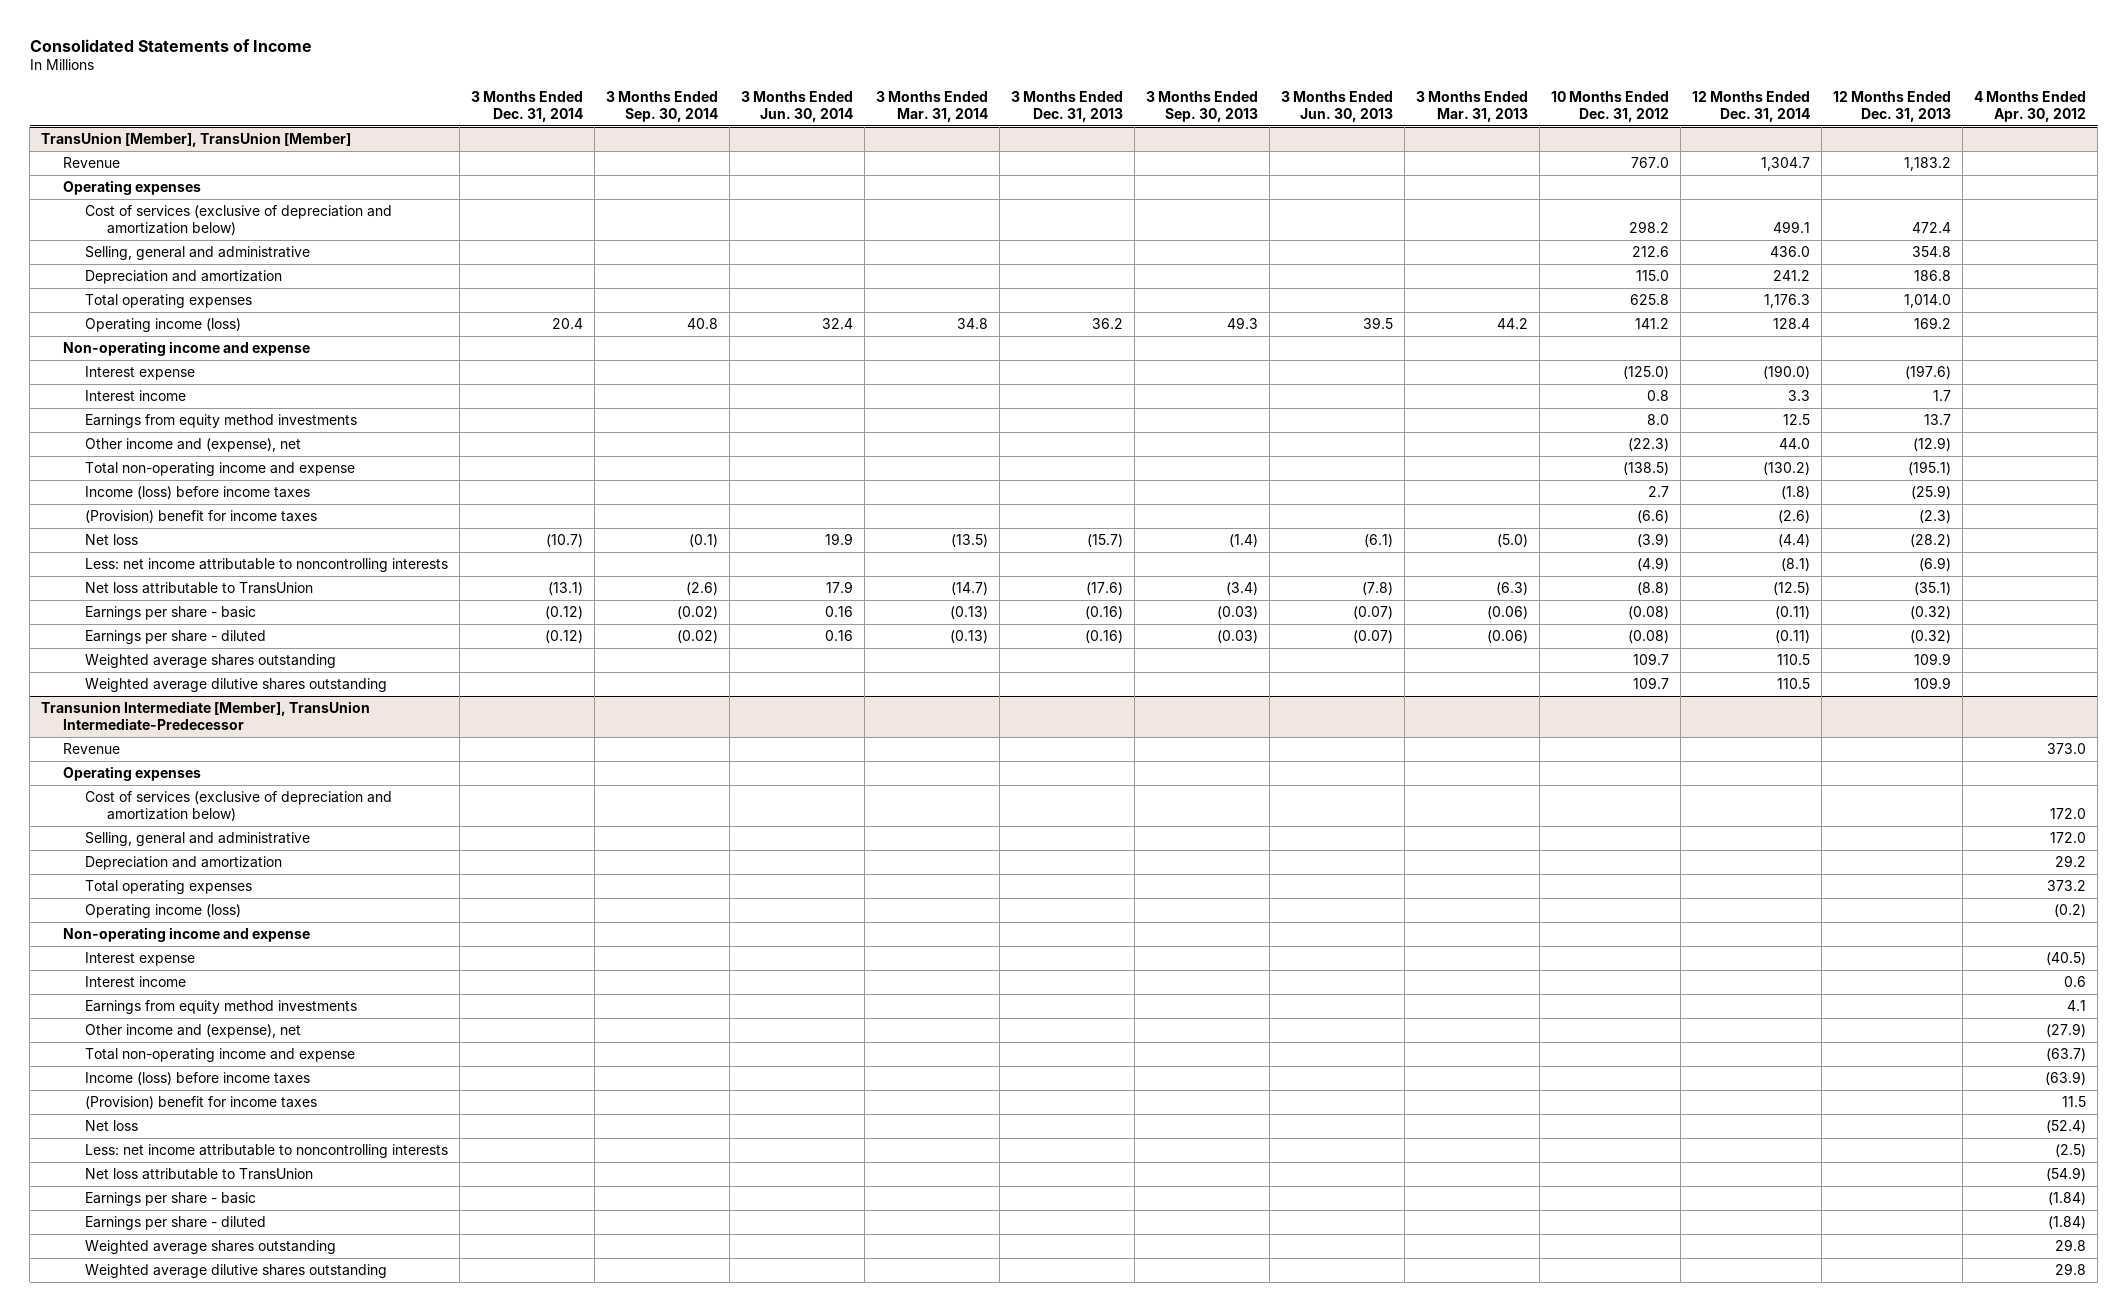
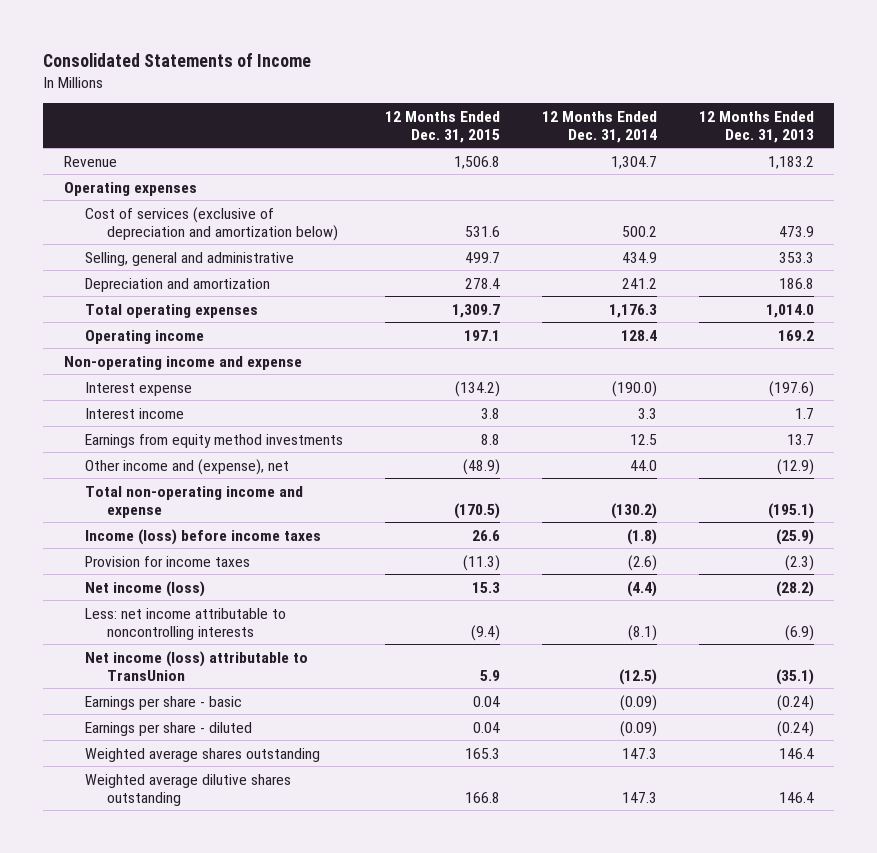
- | 3 Months Ended Dec. 31, 2014 | 3 Months Ended Sep. 30, 2014 | 3 Months Ended Jun. 30, 2014 | 3 Months Ended Mar. 31, 2014 | 3 Months Ended Dec. 31, 2013 | 3 Months Ended Sep. 30, 2013 | 3 Months Ended Jun. 30, 2013 | 3 Months Ended Mar. 31, 2013 | 10 Months Ended Dec. 31, 2012 | 12 Months Ended Dec. 31, 2014 | 12 Months Ended Dec. 31, 2013 | 4 Months Ended Apr. 30, 2012
+ | 12 Months Ended Dec. 31, 2015 | 12 Months Ended Dec. 31, 2014 | 12 Months Ended Dec. 31, 2013
- TransUnion [Member], TransUnion [Member]
- Cost of services (exclusive of depreciation and amortization below) | | | | | | | | | 298.2 | 499.1 | 472.4 |
- Selling, general and administrative | | | | | | | | | 212.6 | 436.0 | 354.8 |
+ Cost of services (exclusive of depreciation and amortization below) | 531.6 | 500.2 | 473.9
+ Selling, general and administrative | 499.7 | 434.9 | 353.3
- Operating income (loss) | 20.4 | 40.8 | 32.4 | 34.8 | 36.2 | 49.3 | 39.5 | 44.2 | 141.2 | 128.4 | 169.2 |
+ Operating income | 197.1 | 128.4 | 169.2
- (Provision) benefit for income taxes | | | | | | | | | (6.6) | (2.6) | (2.3) |
- Net loss | (10.7) | (0.1) | 19.9 | (13.5) | (15.7) | (1.4) | (6.1) | (5.0) | (3.9) | (4.4) | (28.2) |
+ Provision for income taxes | (11.3) | (2.6) | (2.3)
+ Net income (loss) | 15.3 | (4.4) | (28.2)
- Net loss attributable to TransUnion | (13.1) | (2.6) | 17.9 | (14.7) | (17.6) | (3.4) | (7.8) | (6.3) | (8.8) | (12.5) | (35.1) |
- Earnings per share - basic | (0.12) | (0.02) | 0.16 | (0.13) | (0.16) | (0.03) | (0.07) | (0.06) | (0.08) | (0.11) | (0.32) |
- Earnings per share - diluted | (0.12) | (0.02) | 0.16 | (0.13) | (0.16) | (0.03) | (0.07) | (0.06) | (0.08) | (0.11) | (0.32) |
- Weighted average shares outstanding | | | | | | | | | 109.7 | 110.5 | 109.9 |
- Weighted average dilutive shares outstanding | | | | | | | | | 109.7 | 110.5 | 109.9 |
- Transunion Intermediate [Member], TransUnion Intermediate-Predecessor
- Revenue | | | | | | | | | | | | 373.0
- Operating expenses
- Cost of services (exclusive of depreciation and amortization below) | | | | | | | | | | | | 172.0
- Selling, general and administrative | | | | | | | | | | | | 172.0
- Depreciation and amortization | | | | | | | | | | | | 29.2
- Total operating expenses | | | | | | | | | | | | 373.2
- Operating income (loss) | | | | | | | | | | | | (0.2)
- Non-operating income and expense
- Interest expense | | | | | | | | | | | | (40.5)
- Interest income | | | | | | | | | | | | 0.6
- Earnings from equity method investments | | | | | | | | | | | | 4.1
- Other income and (expense), net | | | | | | | | | | | | (27.9)
- Total non-operating income and expense | | | | | | | | | | | | (63.7)
- Income (loss) before income taxes | | | | | | | | | | | | (63.9)
- (Provision) benefit for income taxes | | | | | | | | | | | | 11.5
- Net loss | | | | | | | | | | | | (52.4)
- Less: net income attributable to noncontrolling interests | | | | | | | | | | | | (2.5)
- Net loss attributable to TransUnion | | | | | | | | | | | | (54.9)
- Earnings per share - basic | | | | | | | | | | | | (1.84)
- Earnings per share - diluted | | | | | | | | | | | | (1.84)
- Weighted average shares outstanding | | | | | | | | | | | | 29.8
- Weighted average dilutive shares outstanding | | | | | | | | | | | | 29.8
+ Net income (loss) attributable to TransUnion | 5.9 | (12.5) | (35.1)
+ Earnings per share - basic | 0.04 | (0.09) | (0.24)
+ Earnings per share - diluted | 0.04 | (0.09) | (0.24)
+ Weighted average shares outstanding | 165.3 | 147.3 | 146.4
+ Weighted average dilutive shares outstanding | 166.8 | 147.3 | 146.4

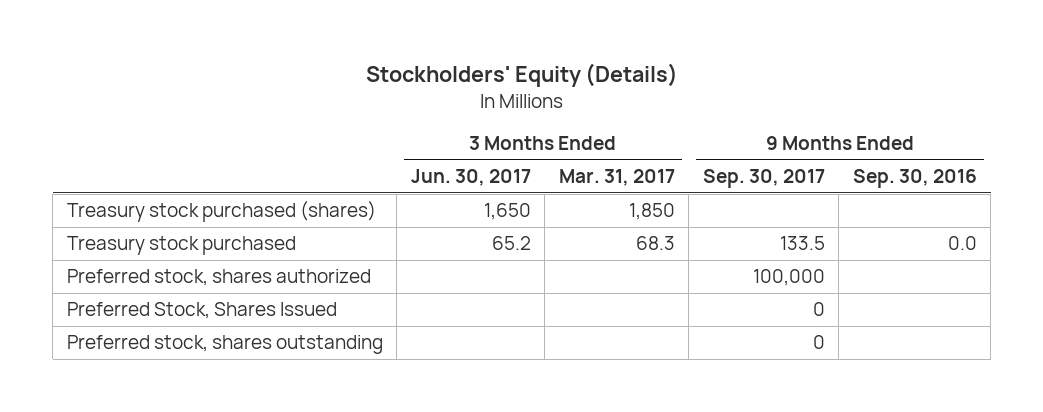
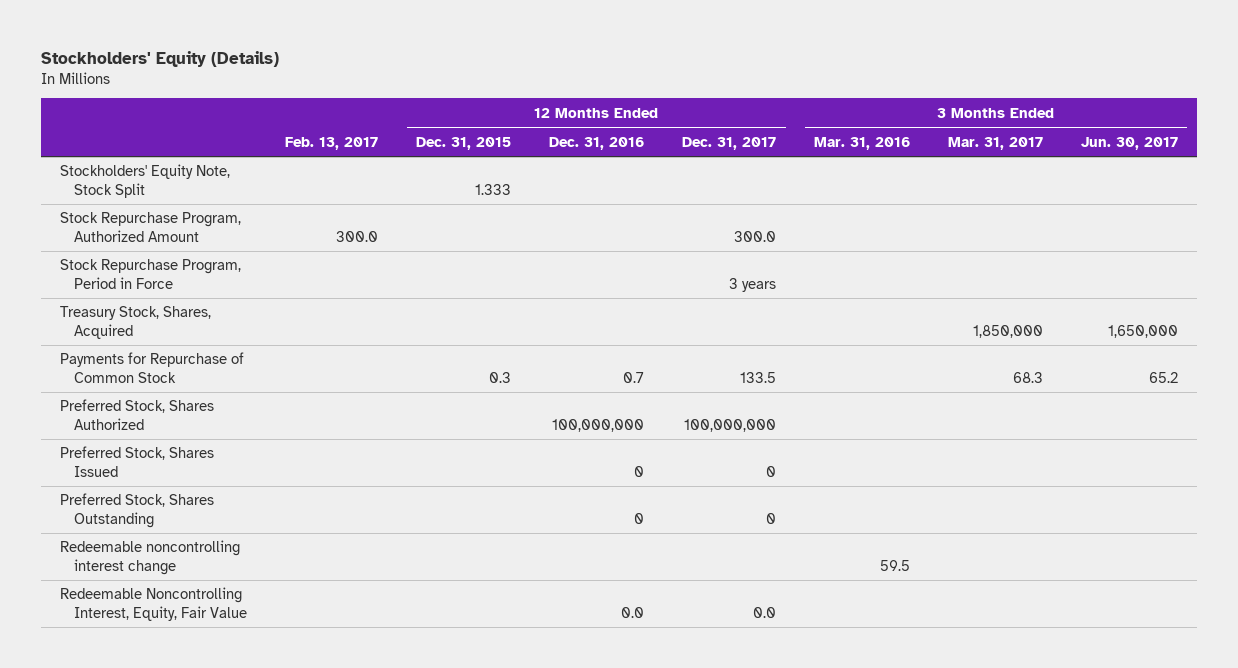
- | 3 Months Ended Jun. 30, 2017 | 3 Months Ended Mar. 31, 2017 | 9 Months Ended Sep. 30, 2017 | 9 Months Ended Sep. 30, 2016
+ | Feb. 13, 2017 | 12 Months Ended Dec. 31, 2015 | 12 Months Ended Dec. 31, 2016 | 12 Months Ended Dec. 31, 2017 | 3 Months Ended Mar. 31, 2016 | 3 Months Ended Mar. 31, 2017 | 3 Months Ended Jun. 30, 2017
- Treasury stock purchased (shares) | 1,650 | 1,850 | |
- Treasury stock purchased | 65.2 | 68.3 | 133.5 | 0.0
- Preferred stock, shares authorized | | | 100,000 |
+ Stockholders' Equity Note, Stock Split | | 1.333 | | | | |
+ Stock Repurchase Program, Authorized Amount | 300.0 | | | 300.0 | | |
+ Stock Repurchase Program, Period in Force | | | | 3 years | | |
+ Treasury Stock, Shares, Acquired | | | | | | 1,850,000 | 1,650,000
+ Payments for Repurchase of Common Stock | | 0.3 | 0.7 | 133.5 | | 68.3 | 65.2
+ Preferred Stock, Shares Authorized | | | 100,000,000 | 100,000,000 | | |
- Preferred stock, shares outstanding | | | 0 |
+ Preferred Stock, Shares Outstanding | | | 0 | 0 | | |
+ Redeemable noncontrolling interest change | | | | | 59.5 | |
+ Redeemable Noncontrolling Interest, Equity, Fair Value | | | 0.0 | 0.0 | | |

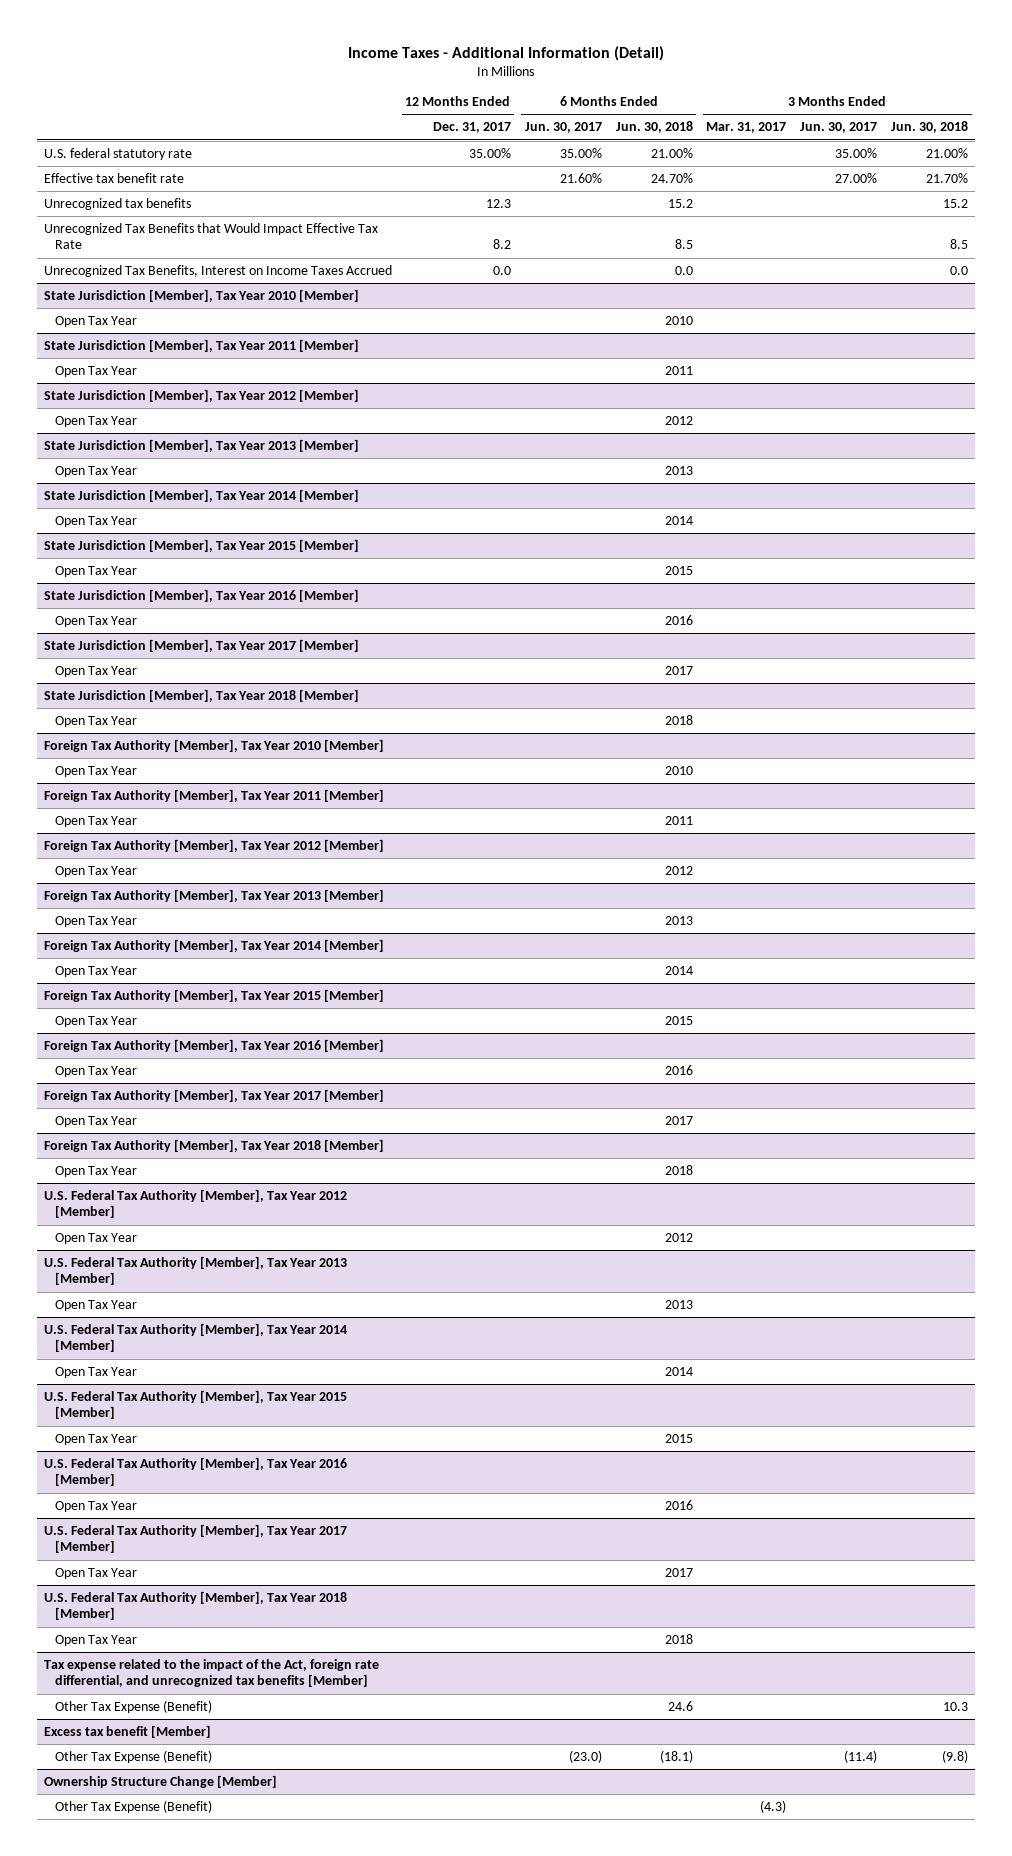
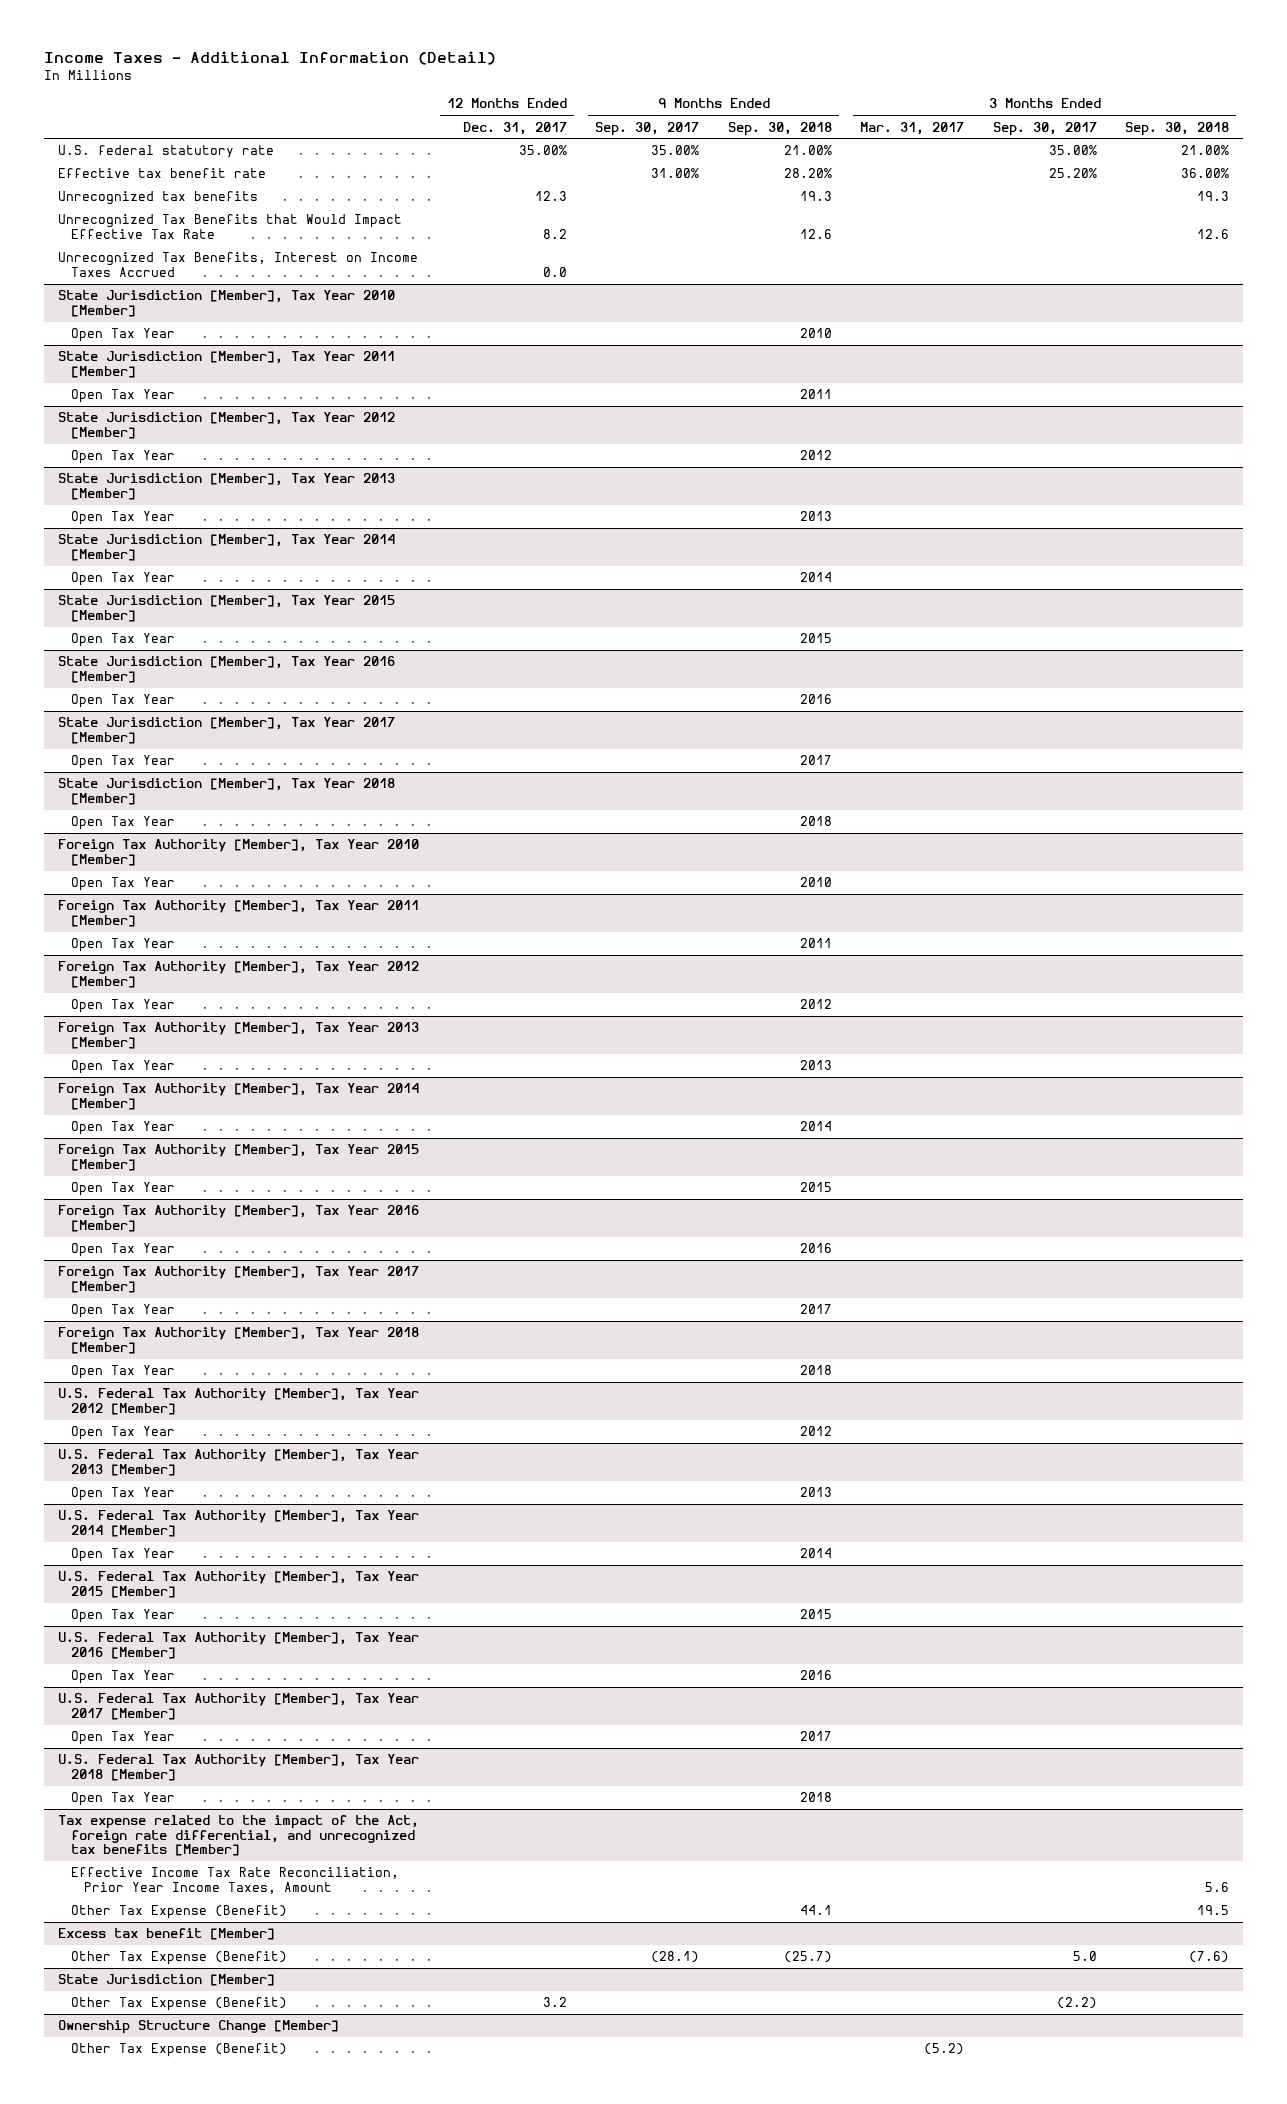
- | 12 Months Ended Dec. 31, 2017 | 6 Months Ended Jun. 30, 2017 | 6 Months Ended Jun. 30, 2018 | 3 Months Ended Mar. 31, 2017 | 3 Months Ended Jun. 30, 2017 | 3 Months Ended Jun. 30, 2018
+ | 12 Months Ended Dec. 31, 2017 | 9 Months Ended Sep. 30, 2017 | 9 Months Ended Sep. 30, 2018 | 3 Months Ended Mar. 31, 2017 | 3 Months Ended Sep. 30, 2017 | 3 Months Ended Sep. 30, 2018
@ Tax expense related to the impact of the Act, foreign rate differential, and unrecognized tax benefits [Member]
+ Effective Income Tax Rate Reconciliation, Prior Year Income Taxes, Amount | | | | | | 5.6
+ State Jurisdiction [Member]
+ Other Tax Expense (Benefit) | 3.2 | | | | (2.2) |
@ Ownership Structure Change [Member]
- Other Tax Expense (Benefit) | | | | (4.3) | |
+ Other Tax Expense (Benefit) | | | | (5.2) | |

